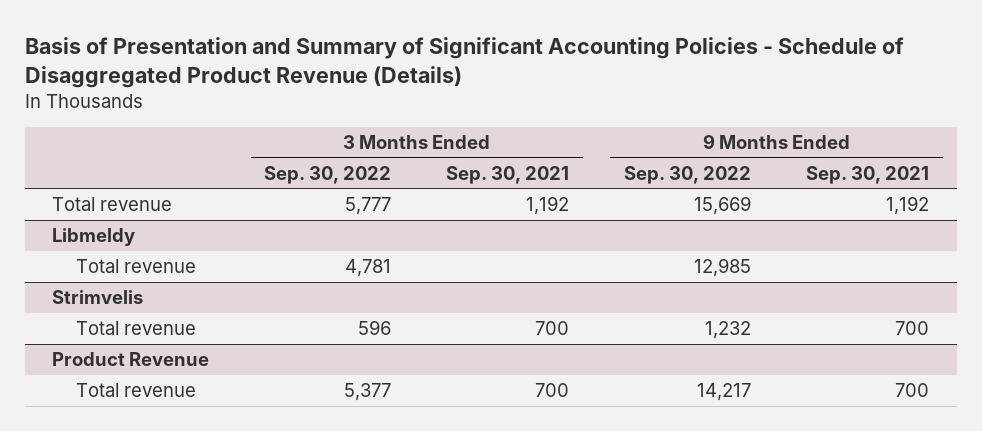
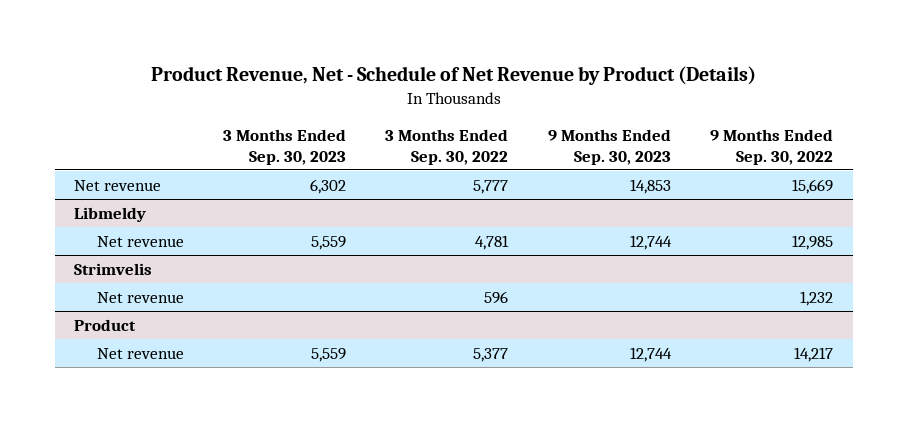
- Basis of Presentation and Summary of Significant Accounting Policies - Schedule of Disaggregated Product Revenue (Details)
+ Product Revenue, Net - Schedule of Net Revenue by Product (Details)
- | 3 Months Ended Sep. 30, 2022 | 3 Months Ended Sep. 30, 2021 | 9 Months Ended Sep. 30, 2022 | 9 Months Ended Sep. 30, 2021
+ | 3 Months Ended Sep. 30, 2023 | 3 Months Ended Sep. 30, 2022 | 9 Months Ended Sep. 30, 2023 | 9 Months Ended Sep. 30, 2022
- Total revenue | 5,777 | 1,192 | 15,669 | 1,192
+ Net revenue | 6,302 | 5,777 | 14,853 | 15,669
@ Libmeldy
- Total revenue | 4,781 | | 12,985 |
+ Net revenue | 5,559 | 4,781 | 12,744 | 12,985
@ Strimvelis
- Total revenue | 596 | 700 | 1,232 | 700
- Product Revenue
- Total revenue | 5,377 | 700 | 14,217 | 700
@ Strimvelis
+ Net revenue | | 596 | | 1,232
+ Product
+ Net revenue | 5,559 | 5,377 | 12,744 | 14,217

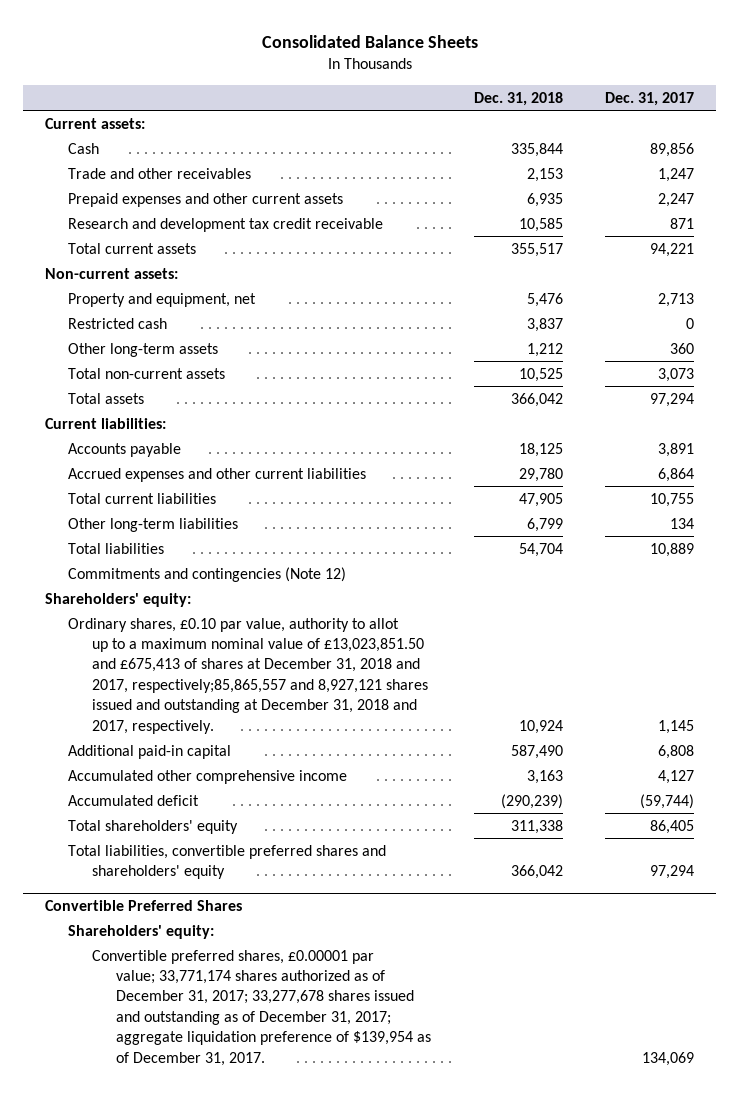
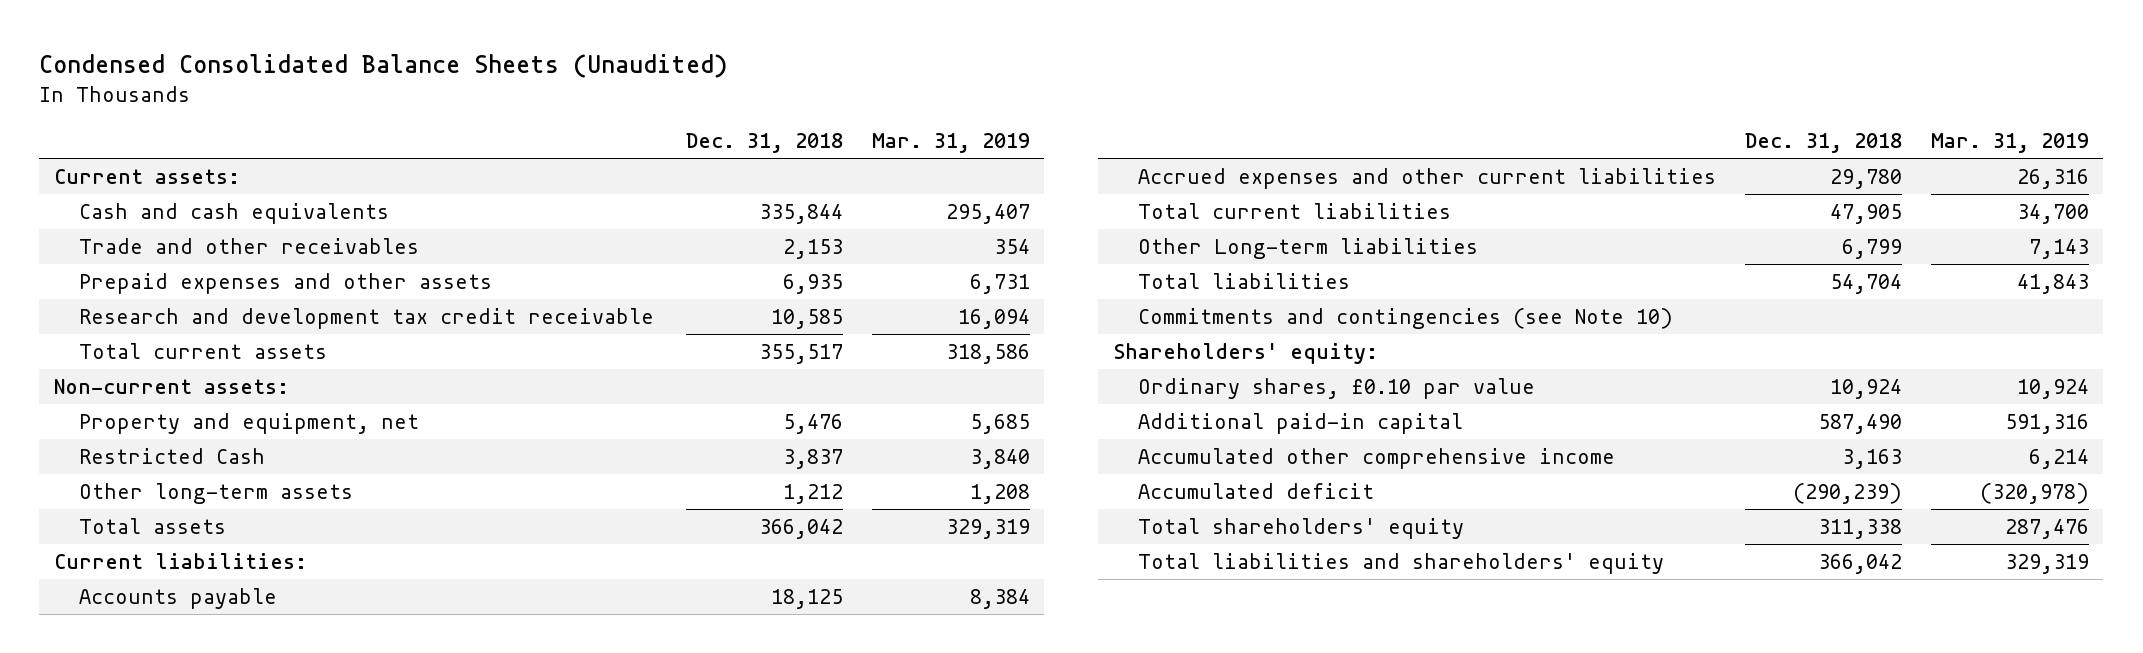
- Consolidated Balance Sheets
+ Condensed Consolidated Balance Sheets (Unaudited)
- | Dec. 31, 2018 | Dec. 31, 2017
+ | Dec. 31, 2018 | Mar. 31, 2019
- Cash | 335,844 | 89,856
+ Cash and cash equivalents | 335,844 | 295,407
- Prepaid expenses and other current assets | 6,935 | 2,247
+ Prepaid expenses and other assets | 6,935 | 6,731
- Restricted cash | 3,837 | 0
+ Restricted Cash | 3,837 | 3,840
- Total non-current assets | 10,525 | 3,073
- Other long-term liabilities | 6,799 | 134
+ Other Long-term liabilities | 6,799 | 7,143
- Commitments and contingencies (Note 12)
+ Commitments and contingencies (see Note 10)
- Ordinary shares, £0.10 par value, authority to allot up to a maximum nominal value of £13,023,851.50 and £675,413 of shares at December 31, 2018 and 2017, respectively;85,865,557 and 8,927,121 shares issued and outstanding at December 31, 2018 and 2017, respectively. | 10,924 | 1,145
+ Ordinary shares, £0.10 par value | 10,924 | 10,924
- Total liabilities, convertible preferred shares and shareholders' equity | 366,042 | 97,294
- Convertible Preferred Shares
- Shareholders' equity:
- Convertible preferred shares, £0.00001 par value; 33,771,174 shares authorized as of December 31, 2017; 33,277,678 shares issued and outstanding as of December 31, 2017; aggregate liquidation preference of $139,954 as of December 31, 2017. | | 134,069
+ Total liabilities and shareholders' equity | 366,042 | 329,319

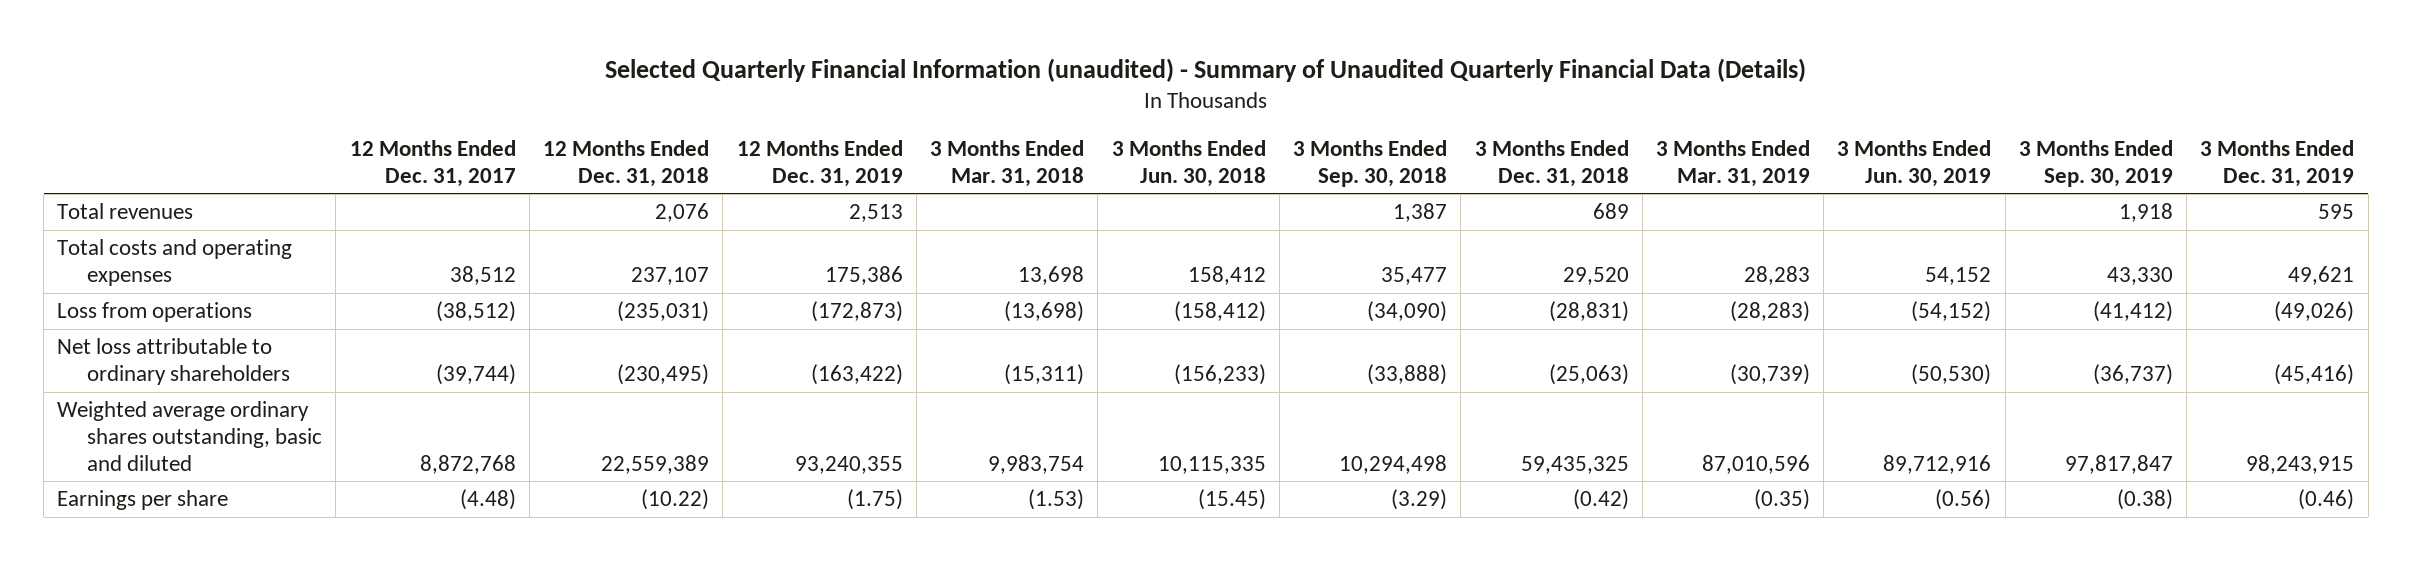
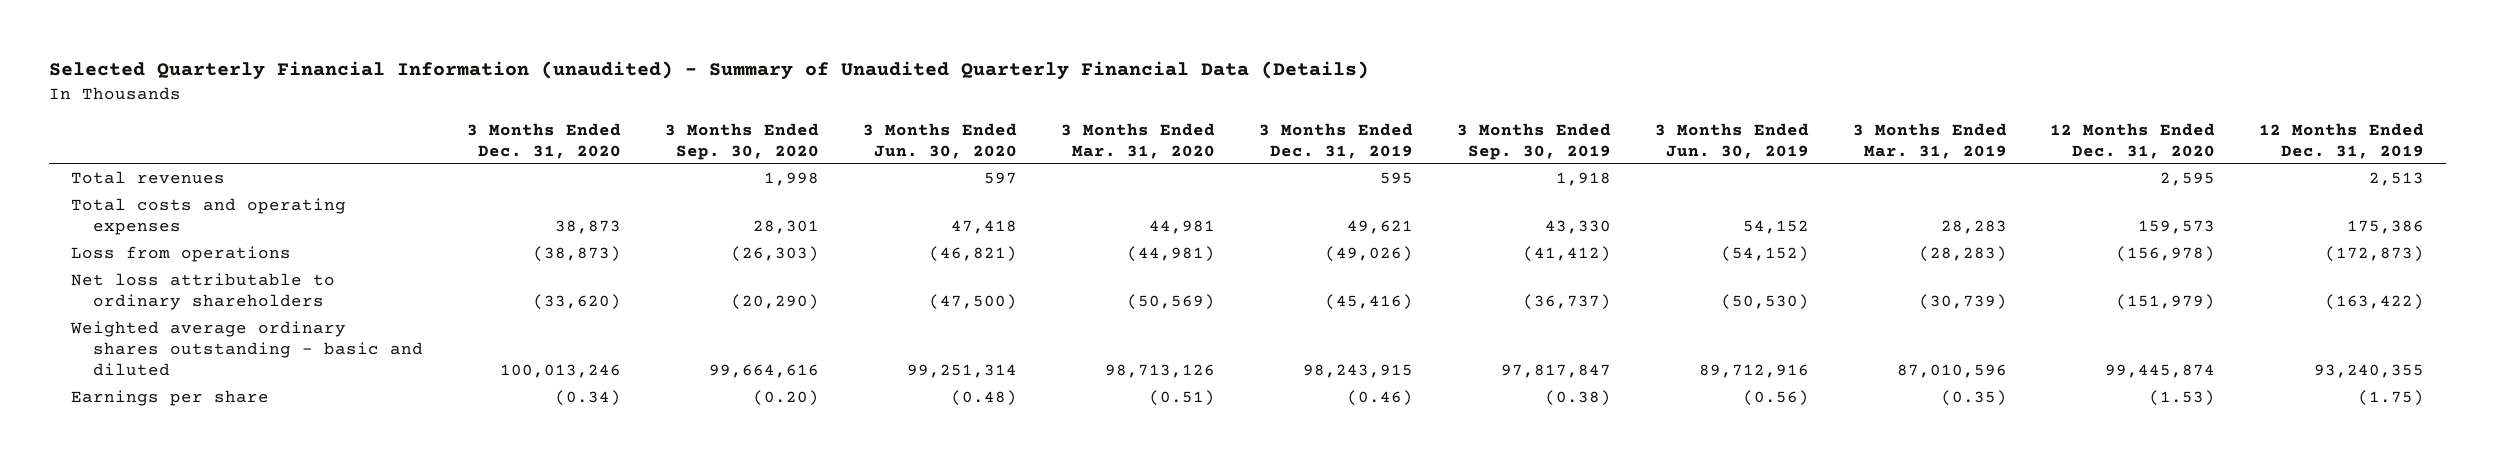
- | 12 Months Ended Dec. 31, 2017 | 12 Months Ended Dec. 31, 2018 | 12 Months Ended Dec. 31, 2019 | 3 Months Ended Mar. 31, 2018 | 3 Months Ended Jun. 30, 2018 | 3 Months Ended Sep. 30, 2018 | 3 Months Ended Dec. 31, 2018 | 3 Months Ended Mar. 31, 2019 | 3 Months Ended Jun. 30, 2019 | 3 Months Ended Sep. 30, 2019 | 3 Months Ended Dec. 31, 2019
+ | 3 Months Ended Dec. 31, 2020 | 3 Months Ended Sep. 30, 2020 | 3 Months Ended Jun. 30, 2020 | 3 Months Ended Mar. 31, 2020 | 3 Months Ended Dec. 31, 2019 | 3 Months Ended Sep. 30, 2019 | 3 Months Ended Jun. 30, 2019 | 3 Months Ended Mar. 31, 2019 | 12 Months Ended Dec. 31, 2020 | 12 Months Ended Dec. 31, 2019
- Weighted average ordinary shares outstanding, basic and diluted | 8,872,768 | 22,559,389 | 93,240,355 | 9,983,754 | 10,115,335 | 10,294,498 | 59,435,325 | 87,010,596 | 89,712,916 | 97,817,847 | 98,243,915
+ Weighted average ordinary shares outstanding - basic and diluted | 100,013,246 | 99,664,616 | 99,251,314 | 98,713,126 | 98,243,915 | 97,817,847 | 89,712,916 | 87,010,596 | 99,445,874 | 93,240,355

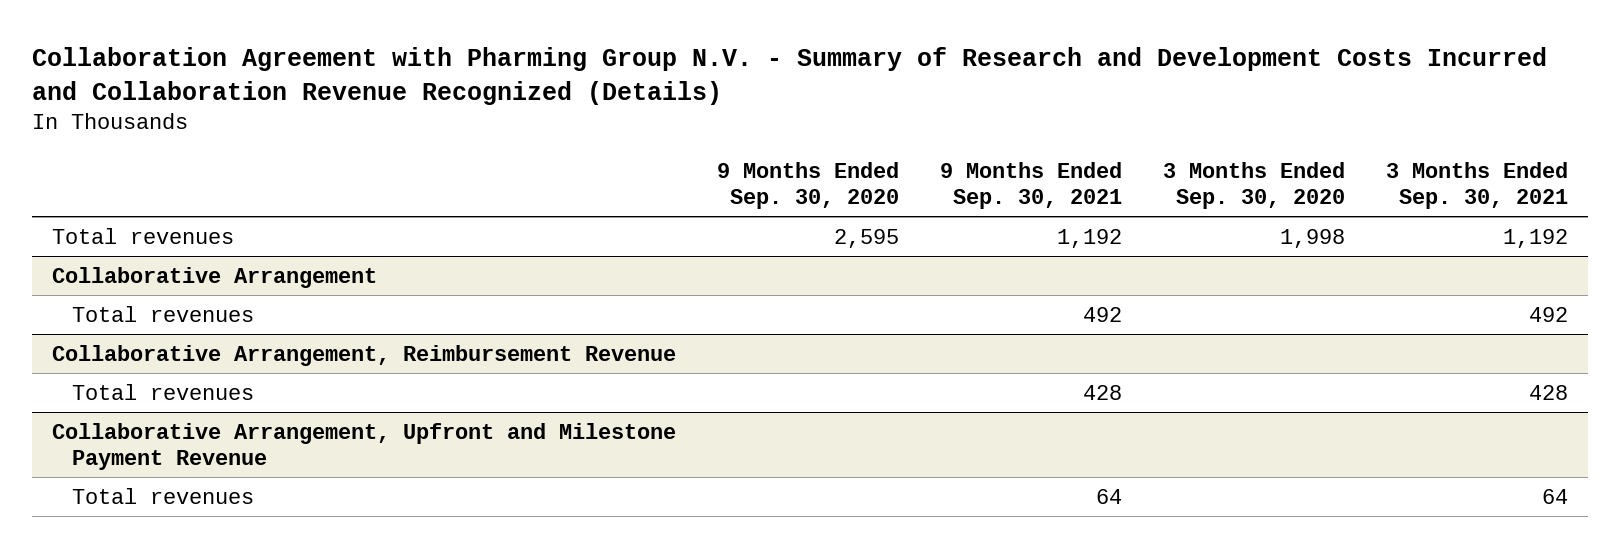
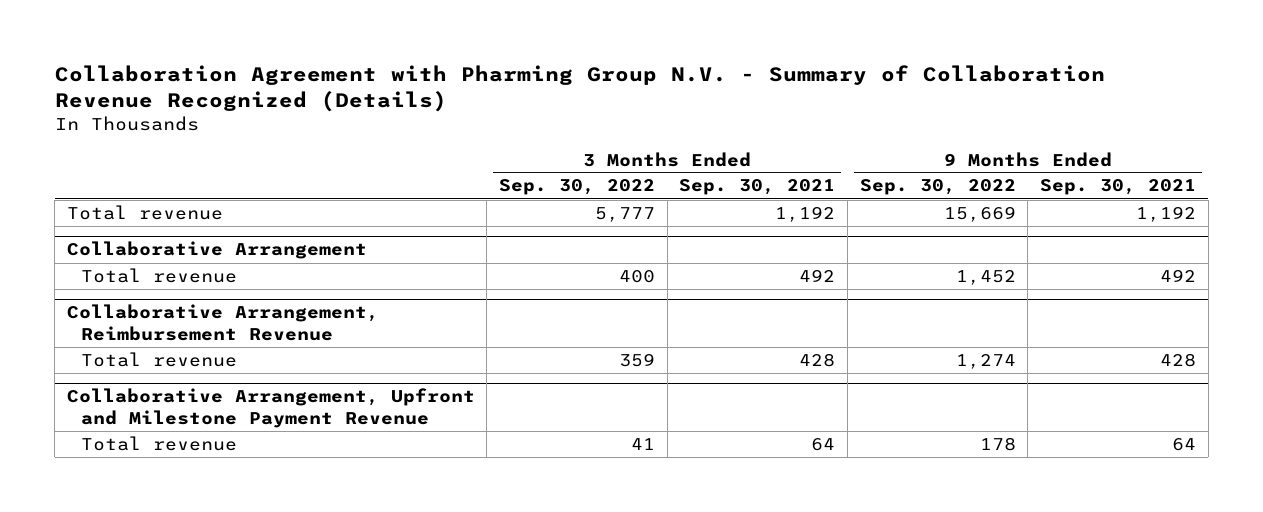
- Collaboration Agreement with Pharming Group N.V. - Summary of Research and Development Costs Incurred and Collaboration Revenue Recognized (Details)
+ Collaboration Agreement with Pharming Group N.V. - Summary of Collaboration Revenue Recognized (Details)
- | 9 Months Ended Sep. 30, 2020 | 9 Months Ended Sep. 30, 2021 | 3 Months Ended Sep. 30, 2020 | 3 Months Ended Sep. 30, 2021
+ | 3 Months Ended Sep. 30, 2022 | 3 Months Ended Sep. 30, 2021 | 9 Months Ended Sep. 30, 2022 | 9 Months Ended Sep. 30, 2021
- Total revenues | 2,595 | 1,192 | 1,998 | 1,192
+ Total revenue | 5,777 | 1,192 | 15,669 | 1,192
@ Collaborative Arrangement
- Total revenues | | 492 | | 492
+ Total revenue | 400 | 492 | 1,452 | 492
@ Collaborative Arrangement, Reimbursement Revenue
- Total revenues | | 428 | | 428
+ Total revenue | 359 | 428 | 1,274 | 428
@ Collaborative Arrangement, Upfront and Milestone Payment Revenue
- Total revenues | | 64 | | 64
+ Total revenue | 41 | 64 | 178 | 64

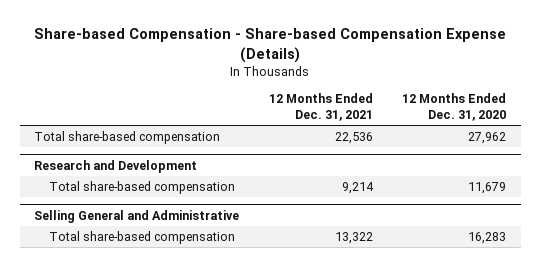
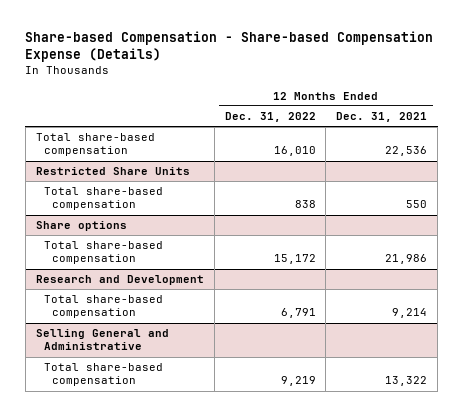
- | 12 Months Ended Dec. 31, 2021 | 12 Months Ended Dec. 31, 2020
+ | 12 Months Ended Dec. 31, 2022 | 12 Months Ended Dec. 31, 2021
+ Restricted Share Units
+ Total share-based compensation | 838 | 550
+ Share options
+ Total share-based compensation | 15,172 | 21,986

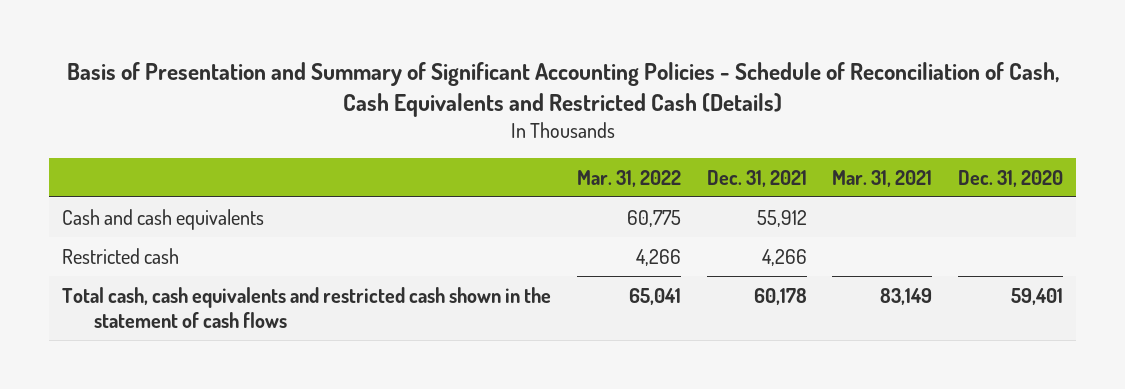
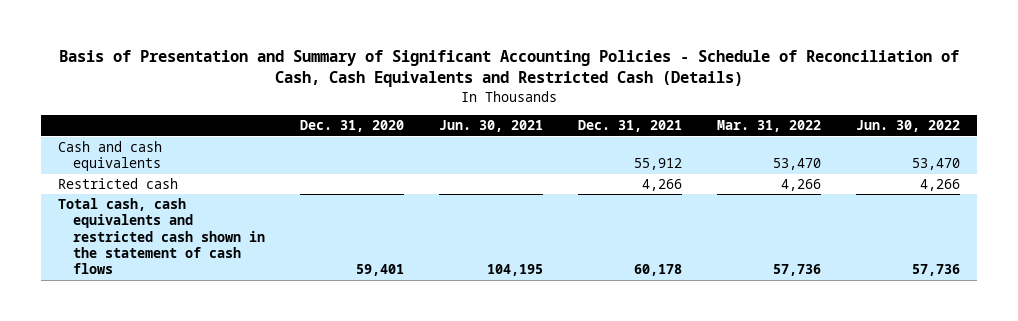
- | Mar. 31, 2022 | Dec. 31, 2021 | Mar. 31, 2021 | Dec. 31, 2020
+ | Dec. 31, 2020 | Jun. 30, 2021 | Dec. 31, 2021 | Mar. 31, 2022 | Jun. 30, 2022
- Cash and cash equivalents | 60,775 | 55,912 | |
+ Cash and cash equivalents | | | 55,912 | 53,470 | 53,470
- Total cash, cash equivalents and restricted cash shown in the statement of cash flows | 65,041 | 60,178 | 83,149 | 59,401
+ Total cash, cash equivalents and restricted cash shown in the statement of cash flows | 59,401 | 104,195 | 60,178 | 57,736 | 57,736

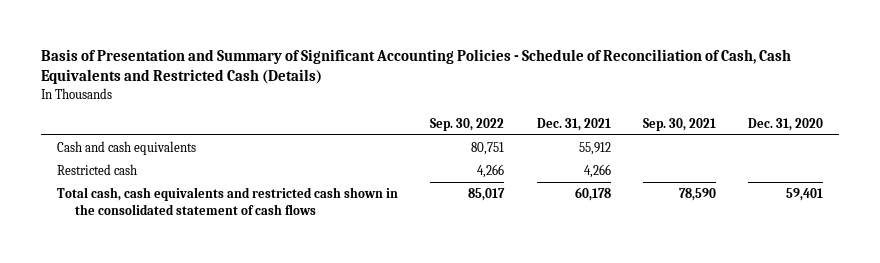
- | Dec. 31, 2020 | Jun. 30, 2021 | Dec. 31, 2021 | Mar. 31, 2022 | Jun. 30, 2022
+ | Sep. 30, 2022 | Dec. 31, 2021 | Sep. 30, 2021 | Dec. 31, 2020
- Total cash, cash equivalents and restricted cash shown in the statement of cash flows | 59,401 | 104,195 | 60,178 | 57,736 | 57,736
+ Total cash, cash equivalents and restricted cash shown in the consolidated statement of cash flows | 85,017 | 60,178 | 78,590 | 59,401

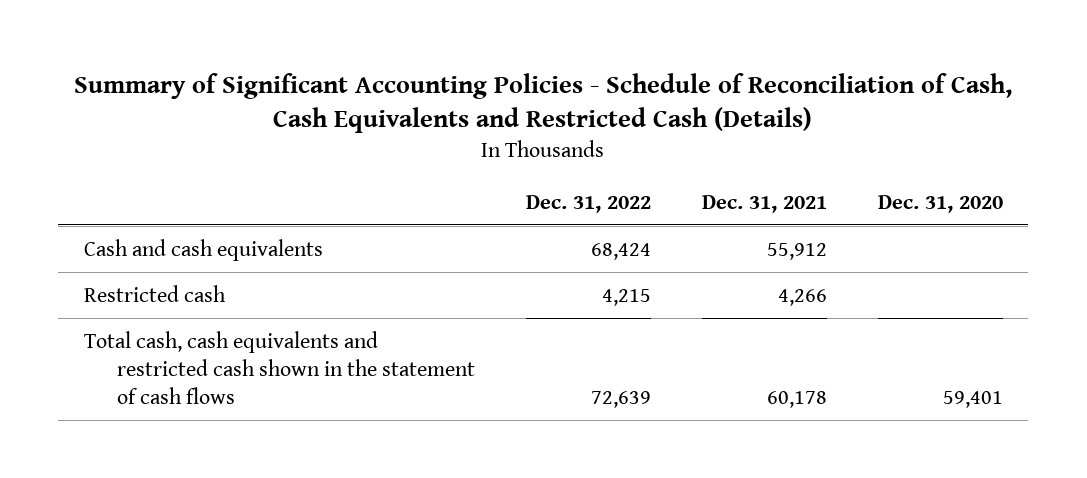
- Basis of Presentation and Summary of Significant Accounting Policies - Schedule of Reconciliation of Cash, Cash Equivalents and Restricted Cash (Details)
+ Summary of Significant Accounting Policies - Schedule of Reconciliation of Cash, Cash Equivalents and Restricted Cash (Details)
- | Sep. 30, 2022 | Dec. 31, 2021 | Sep. 30, 2021 | Dec. 31, 2020
+ | Dec. 31, 2022 | Dec. 31, 2021 | Dec. 31, 2020
- Total cash, cash equivalents and restricted cash shown in the consolidated statement of cash flows | 85,017 | 60,178 | 78,590 | 59,401
+ Total cash, cash equivalents and restricted cash shown in the statement of cash flows | 72,639 | 60,178 | 59,401

